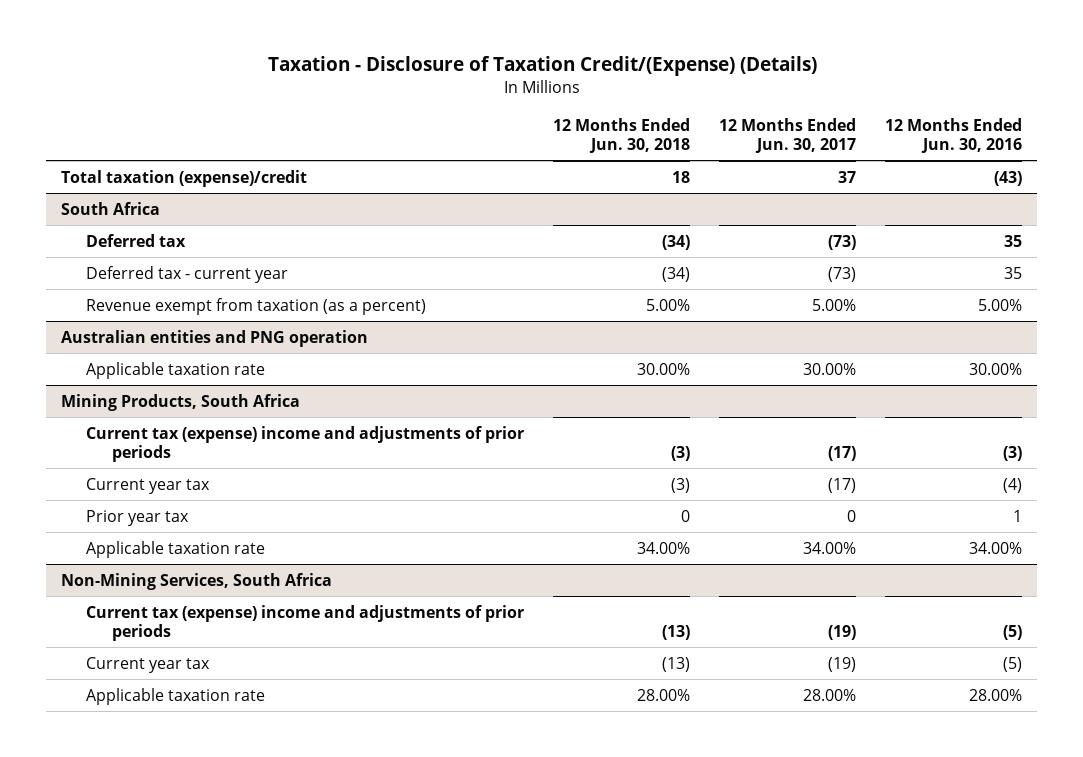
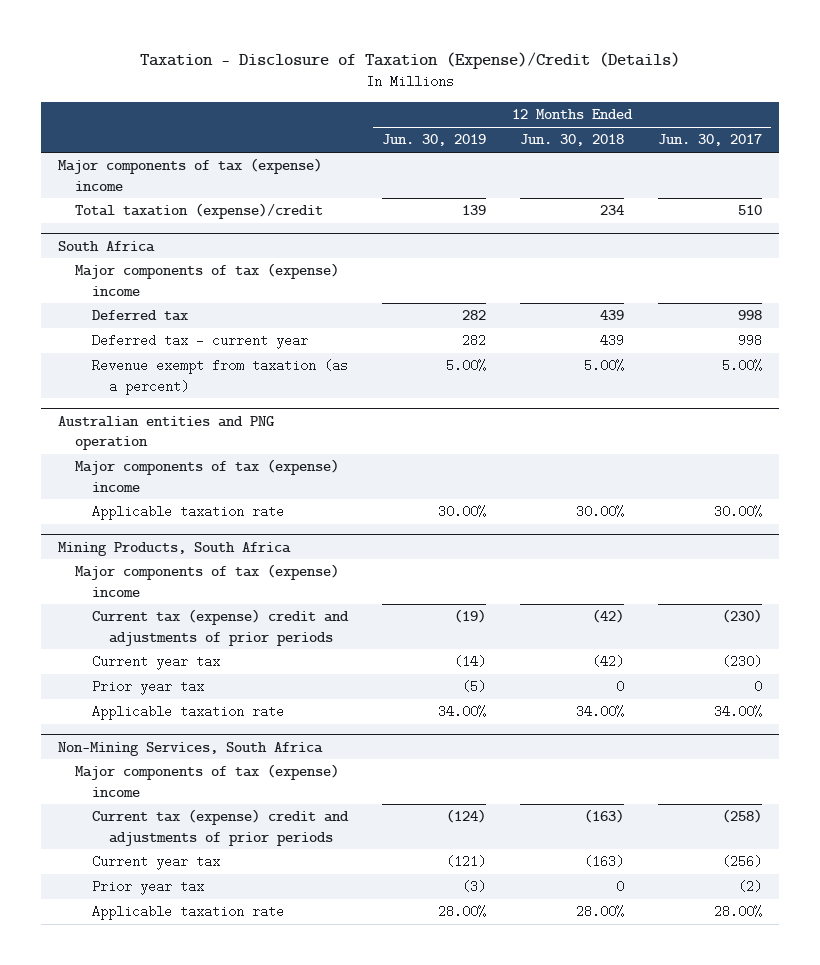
- Taxation - Disclosure of Taxation Credit/(Expense) (Details)
+ Taxation - Disclosure of Taxation (Expense)/Credit (Details)
- | 12 Months Ended Jun. 30, 2018 | 12 Months Ended Jun. 30, 2017 | 12 Months Ended Jun. 30, 2016
+ | 12 Months Ended Jun. 30, 2019 | 12 Months Ended Jun. 30, 2018 | 12 Months Ended Jun. 30, 2017
- Total taxation (expense)/credit | 18 | 37 | (43)
+ Major components of tax (expense) income
+ Total taxation (expense)/credit | 139 | 234 | 510
@ South Africa
- Deferred tax | (34) | (73) | 35
- Deferred tax - current year | (34) | (73) | 35
+ Major components of tax (expense) income
+ Deferred tax | 282 | 439 | 998
+ Deferred tax - current year | 282 | 439 | 998
@ Australian entities and PNG operation
+ Major components of tax (expense) income
@ Mining Products, South Africa
- Current tax (expense) income and adjustments of prior periods | (3) | (17) | (3)
- Current year tax | (3) | (17) | (4)
+ Major components of tax (expense) income
+ Current tax (expense) credit and adjustments of prior periods | (19) | (42) | (230)
+ Current year tax | (14) | (42) | (230)
@ Non-Mining Services, South Africa
- Current tax (expense) income and adjustments of prior periods | (13) | (19) | (5)
- Current year tax | (13) | (19) | (5)
+ Major components of tax (expense) income
+ Current tax (expense) credit and adjustments of prior periods | (124) | (163) | (258)
+ Current year tax | (121) | (163) | (256)
+ Prior year tax | (3) | 0 | (2)

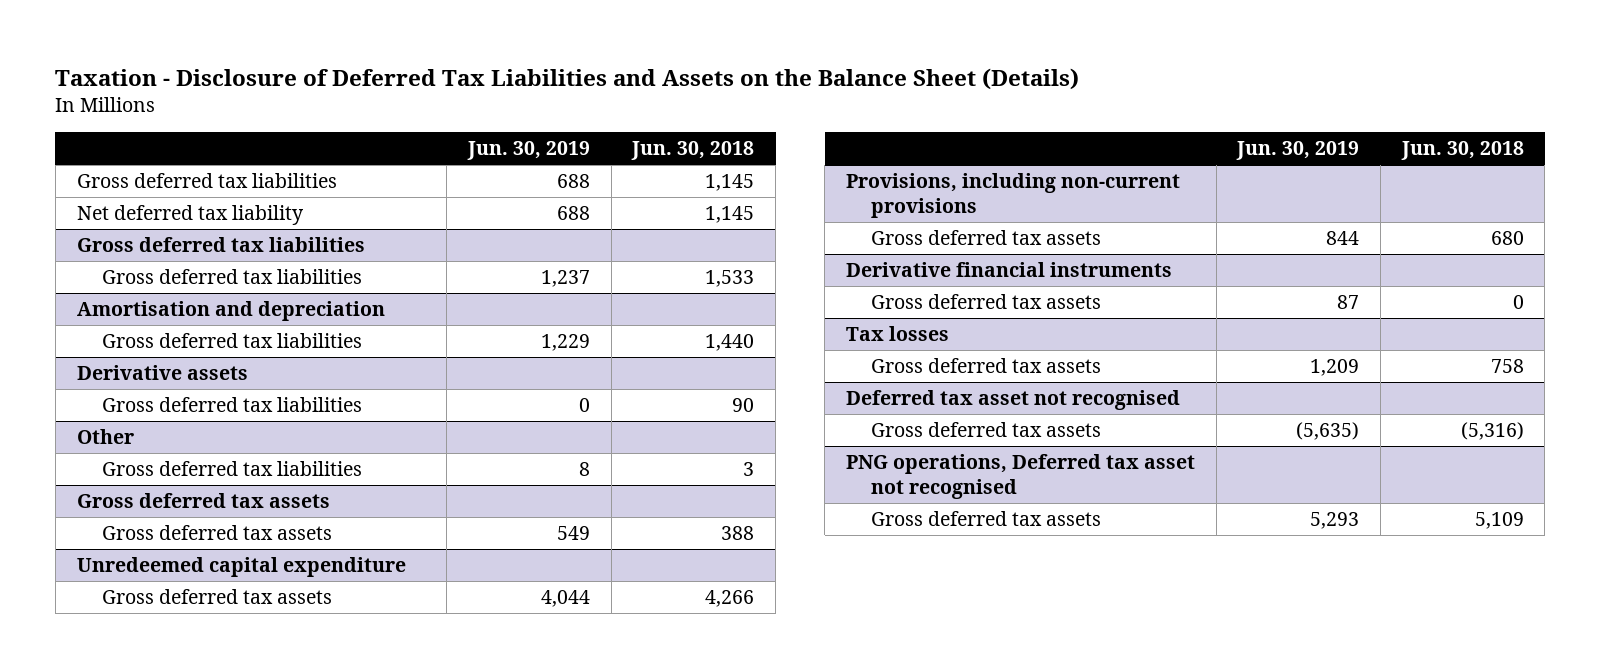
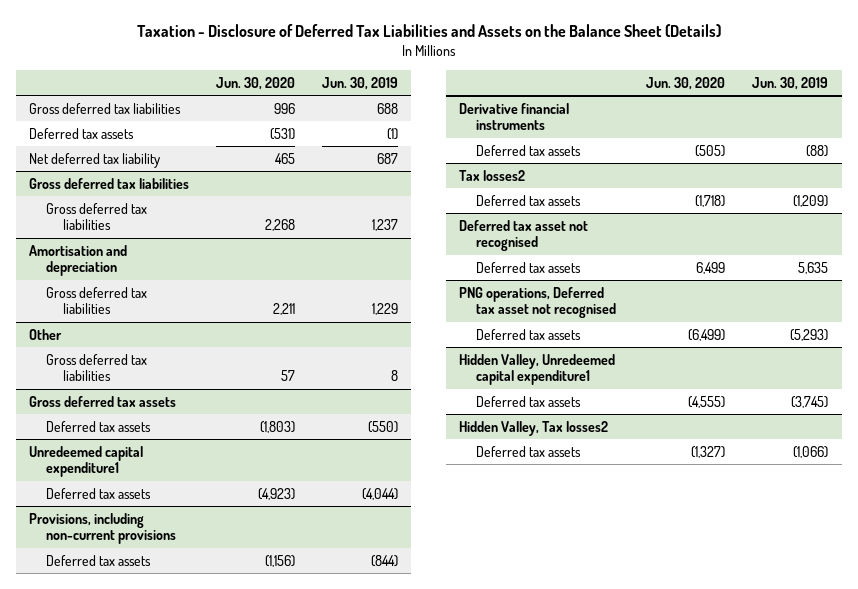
- | Jun. 30, 2019 | Jun. 30, 2018
+ | Jun. 30, 2020 | Jun. 30, 2019
- Net deferred tax liability | 688 | 1,145
+ Deferred tax assets | (531) | (1)
+ Net deferred tax liability | 465 | 687
- Derivative assets
- Gross deferred tax liabilities | 0 | 90
@ Gross deferred tax assets
- Gross deferred tax assets | 549 | 388
- Unredeemed capital expenditure
- Gross deferred tax assets | 4,044 | 4,266
@ Gross deferred tax assets
+ Deferred tax assets | (1,803) | (550)
+ Unredeemed capital expenditure1
+ Deferred tax assets | (4,923) | (4,044)
@ Provisions, including non-current provisions
- Gross deferred tax assets | 844 | 680
+ Deferred tax assets | (1,156) | (844)
@ Derivative financial instruments
- Gross deferred tax assets | 87 | 0
- Tax losses
- Gross deferred tax assets | 1,209 | 758
@ Derivative financial instruments
+ Deferred tax assets | (505) | (88)
+ Tax losses2
+ Deferred tax assets | (1,718) | (1,209)
@ Deferred tax asset not recognised
- Gross deferred tax assets | (5,635) | (5,316)
+ Deferred tax assets | 6,499 | 5,635
@ PNG operations, Deferred tax asset not recognised
- Gross deferred tax assets | 5,293 | 5,109
+ Deferred tax assets | (6,499) | (5,293)
+ Hidden Valley, Unredeemed capital expenditure1
+ Deferred tax assets | (4,555) | (3,745)
+ Hidden Valley, Tax losses2
+ Deferred tax assets | (1,327) | (1,066)

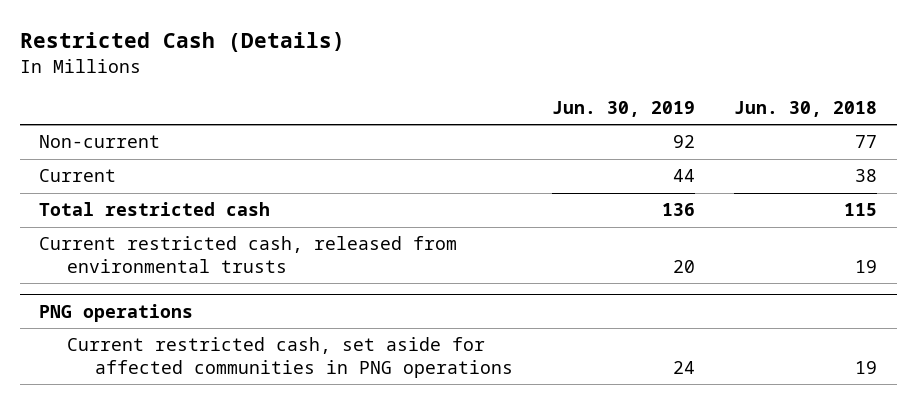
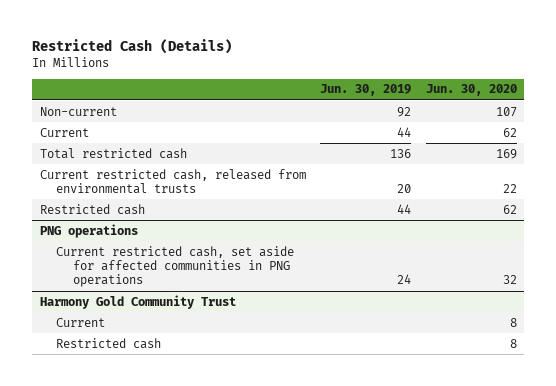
- | Jun. 30, 2019 | Jun. 30, 2018
+ | Jun. 30, 2019 | Jun. 30, 2020
+ Restricted cash | 44 | 62
+ Harmony Gold Community Trust
+ Current | | 8
+ Restricted cash | | 8

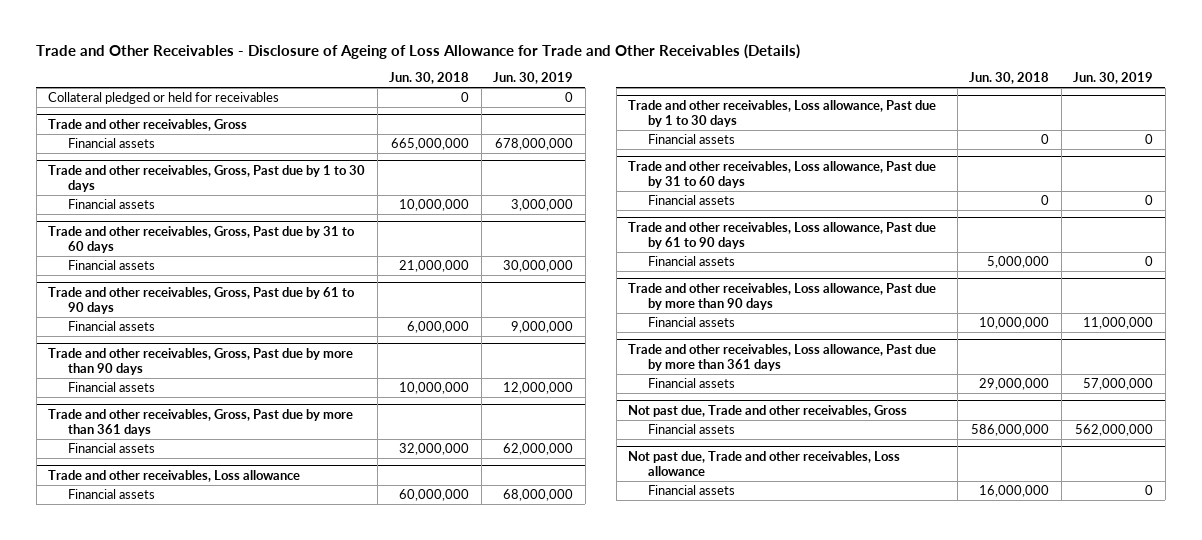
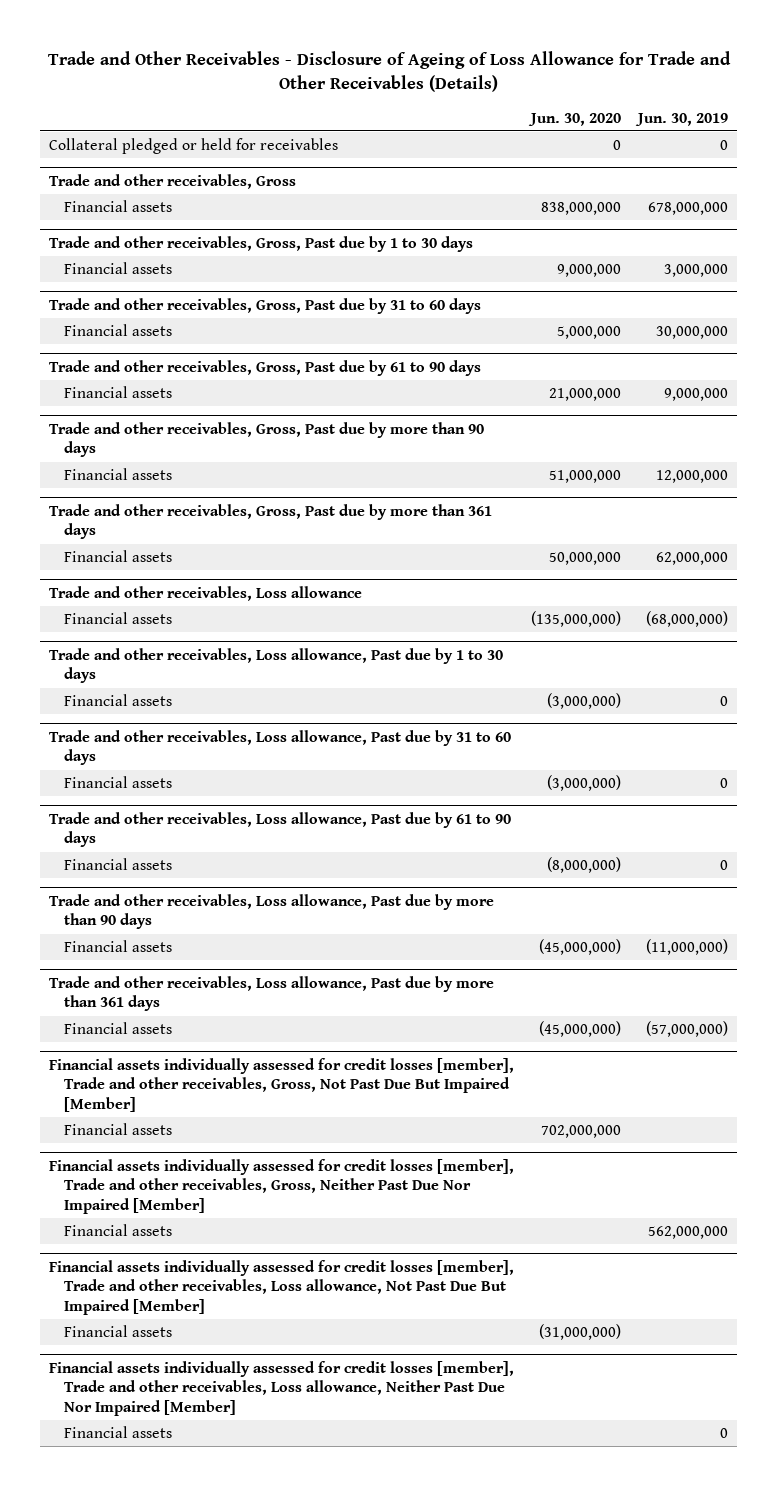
- | Jun. 30, 2018 | Jun. 30, 2019
+ | Jun. 30, 2020 | Jun. 30, 2019
@ Trade and other receivables, Loss allowance
- Financial assets | 60,000,000 | 68,000,000
+ Financial assets | (135,000,000) | (68,000,000)
@ Trade and other receivables, Loss allowance, Past due by more than 90 days
- Financial assets | 10,000,000 | 11,000,000
+ Financial assets | (45,000,000) | (11,000,000)
@ Trade and other receivables, Loss allowance, Past due by more than 361 days
- Financial assets | 29,000,000 | 57,000,000
- Not past due, Trade and other receivables, Gross
@ Trade and other receivables, Loss allowance, Past due by more than 361 days
+ Financial assets | (45,000,000) | (57,000,000)
+ Financial assets individually assessed for credit losses [member], Trade and other receivables, Gross, Not Past Due But Impaired [Member]
+ Financial assets | 702,000,000 |
+ Financial assets individually assessed for credit losses [member], Trade and other receivables, Gross, Neither Past Due Nor Impaired [Member]
- Not past due, Trade and other receivables, Loss allowance
+ Financial assets individually assessed for credit losses [member], Trade and other receivables, Loss allowance, Not Past Due But Impaired [Member]
+ Financial assets | (31,000,000) |
+ Financial assets individually assessed for credit losses [member], Trade and other receivables, Loss allowance, Neither Past Due Nor Impaired [Member]

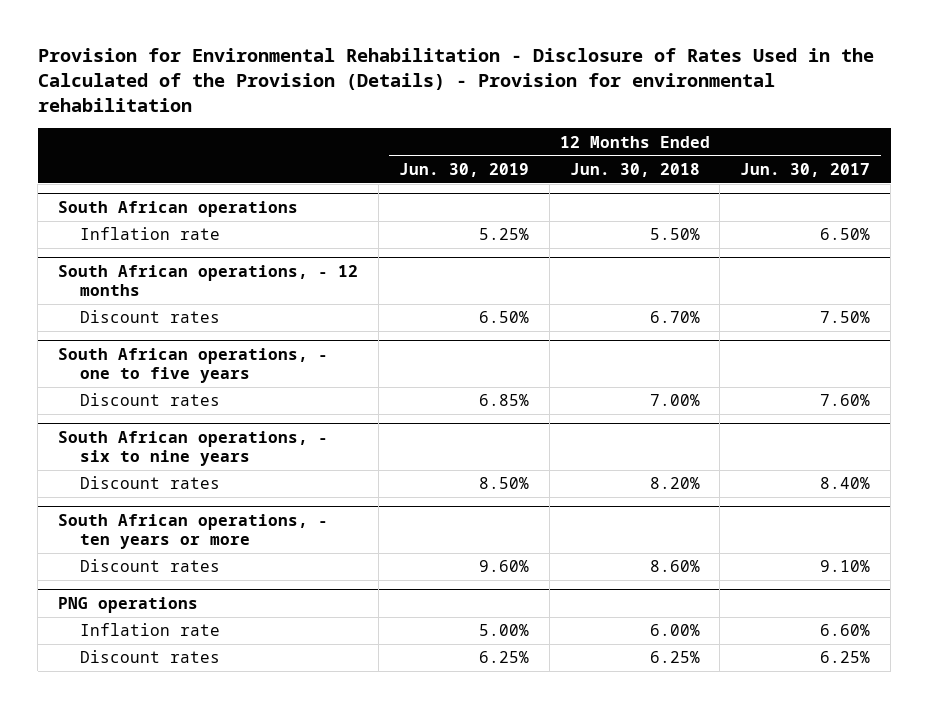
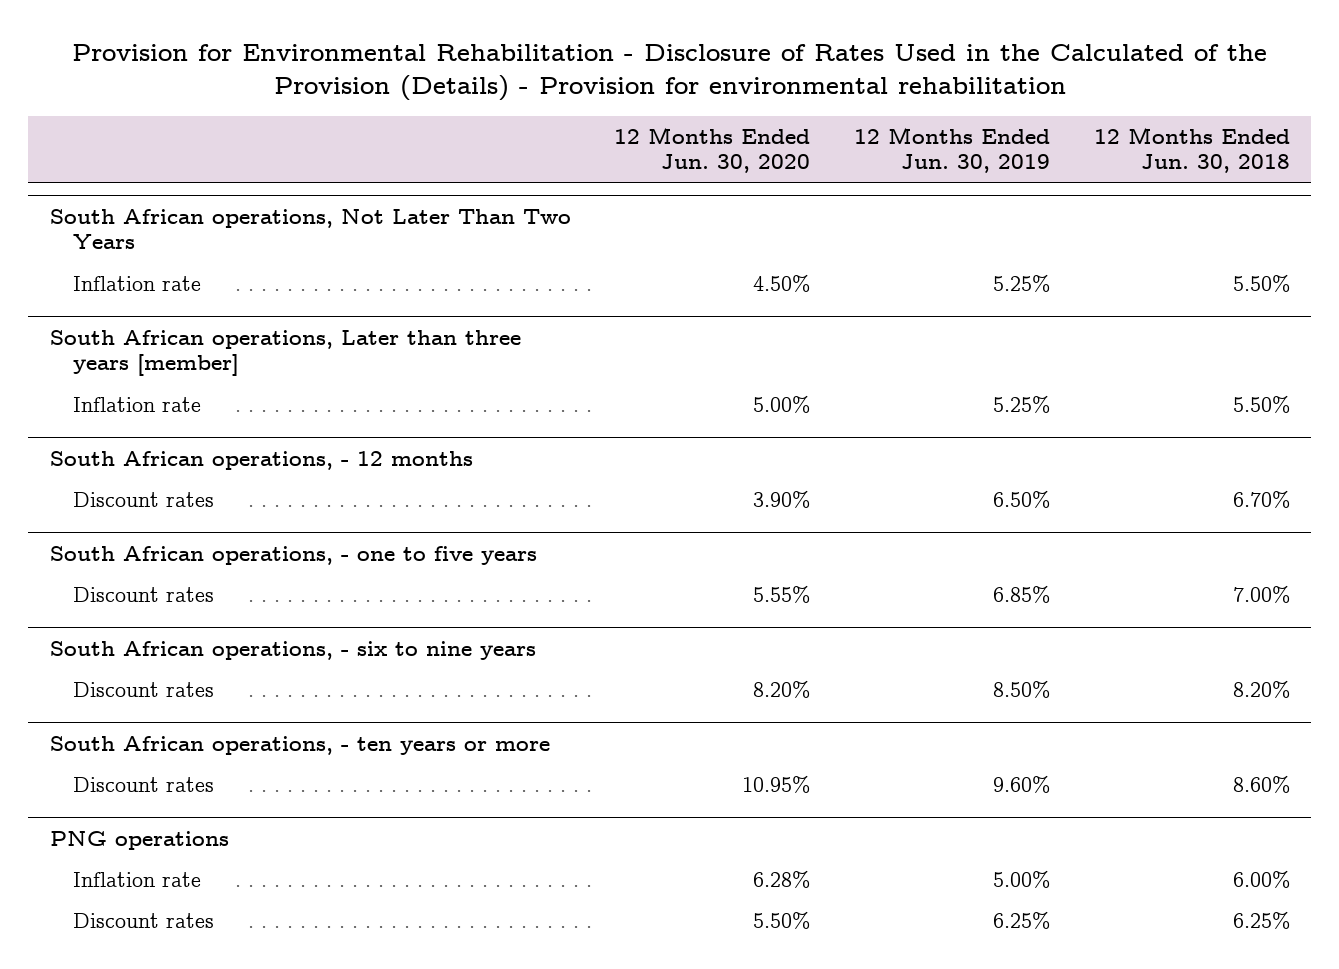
- | 12 Months Ended Jun. 30, 2019 | 12 Months Ended Jun. 30, 2018 | 12 Months Ended Jun. 30, 2017
+ | 12 Months Ended Jun. 30, 2020 | 12 Months Ended Jun. 30, 2019 | 12 Months Ended Jun. 30, 2018
- South African operations
+ South African operations, Not Later Than Two Years
+ South African operations, Later than three years [member]
+ Inflation rate | 5.00% | 5.25% | 5.50%

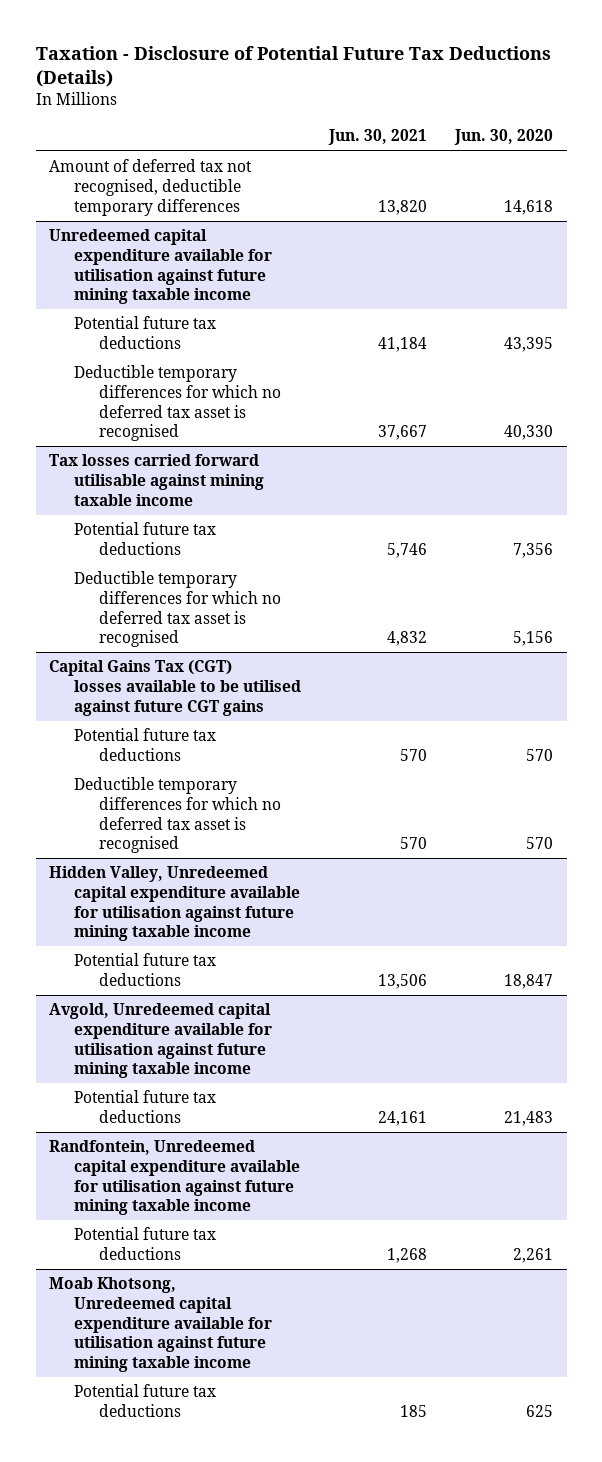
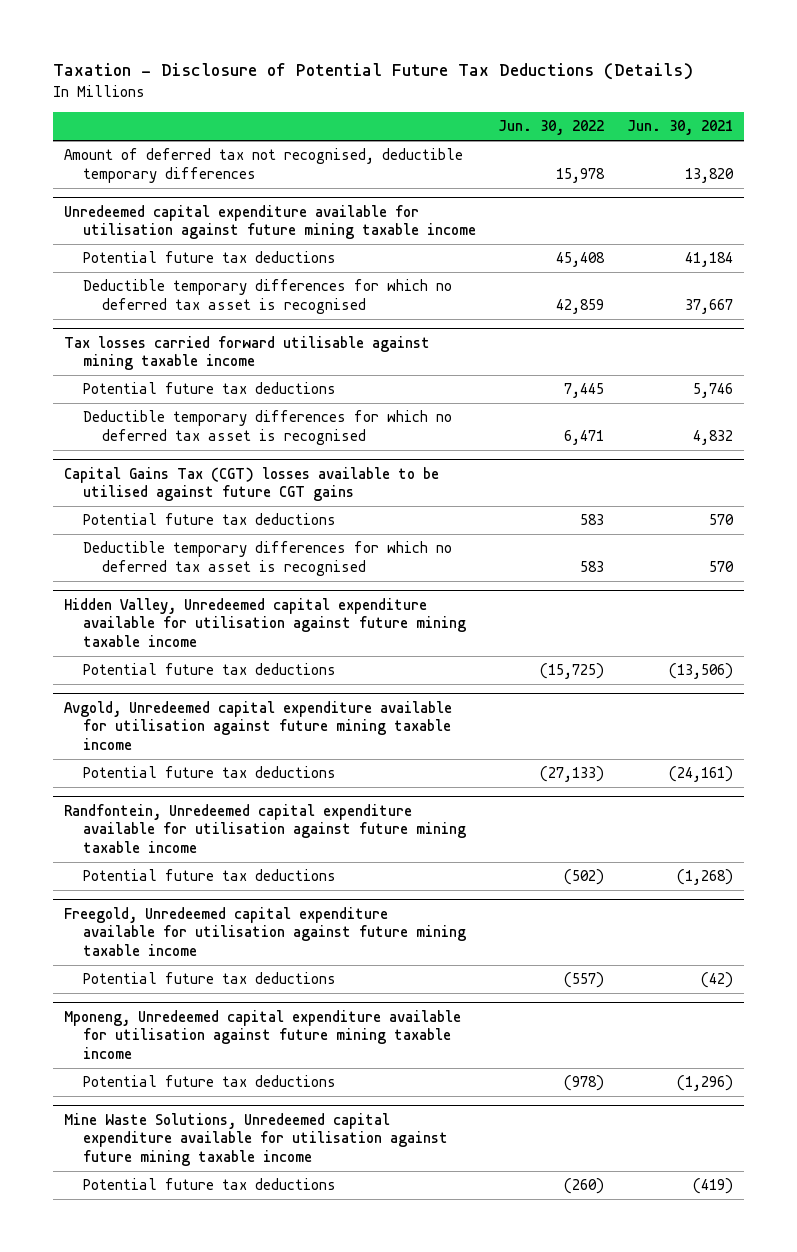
- | Jun. 30, 2021 | Jun. 30, 2020
+ | Jun. 30, 2022 | Jun. 30, 2021
@ Hidden Valley, Unredeemed capital expenditure available for utilisation against future mining taxable income
- Potential future tax deductions | 13,506 | 18,847
+ Potential future tax deductions | (15,725) | (13,506)
@ Avgold, Unredeemed capital expenditure available for utilisation against future mining taxable income
- Potential future tax deductions | 24,161 | 21,483
+ Potential future tax deductions | (27,133) | (24,161)
@ Randfontein, Unredeemed capital expenditure available for utilisation against future mining taxable income
- Potential future tax deductions | 1,268 | 2,261
- Moab Khotsong, Unredeemed capital expenditure available for utilisation against future mining taxable income
- Potential future tax deductions | 185 | 625
@ Randfontein, Unredeemed capital expenditure available for utilisation against future mining taxable income
+ Potential future tax deductions | (502) | (1,268)
+ Freegold, Unredeemed capital expenditure available for utilisation against future mining taxable income
+ Potential future tax deductions | (557) | (42)
+ Mponeng, Unredeemed capital expenditure available for utilisation against future mining taxable income
+ Potential future tax deductions | (978) | (1,296)
+ Mine Waste Solutions, Unredeemed capital expenditure available for utilisation against future mining taxable income
+ Potential future tax deductions | (260) | (419)

